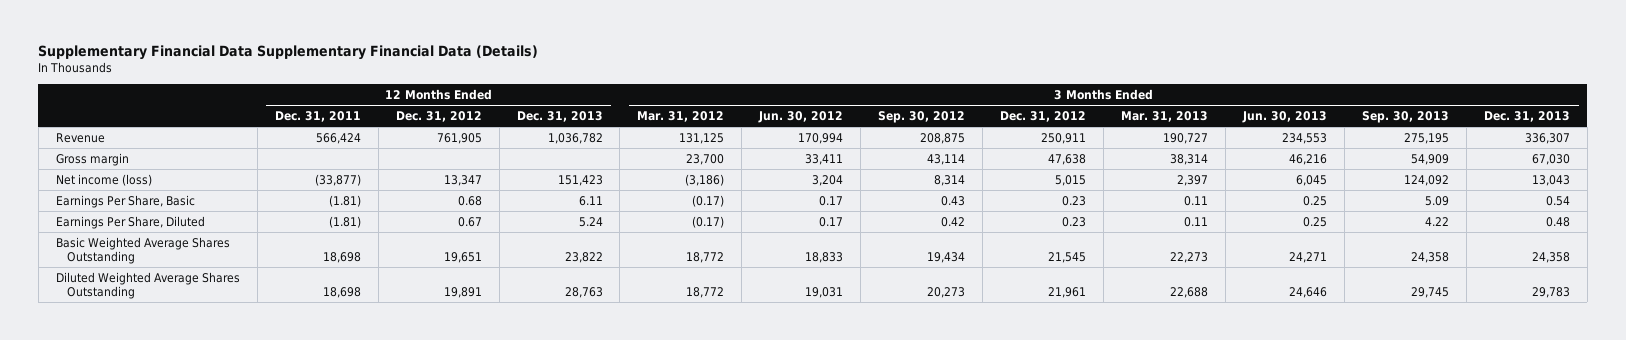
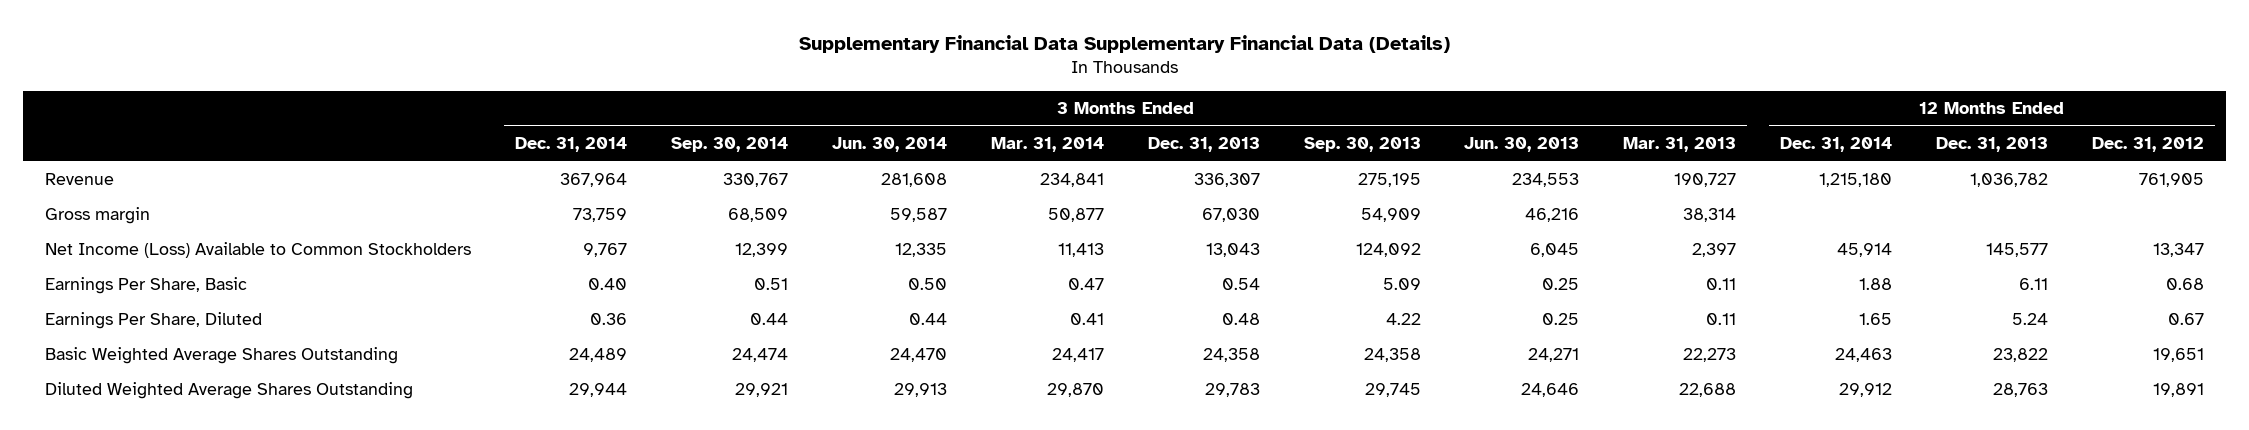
- | 12 Months Ended Dec. 31, 2011 | 12 Months Ended Dec. 31, 2012 | 12 Months Ended Dec. 31, 2013 | 3 Months Ended Mar. 31, 2012 | 3 Months Ended Jun. 30, 2012 | 3 Months Ended Sep. 30, 2012 | 3 Months Ended Dec. 31, 2012 | 3 Months Ended Mar. 31, 2013 | 3 Months Ended Jun. 30, 2013 | 3 Months Ended Sep. 30, 2013 | 3 Months Ended Dec. 31, 2013
+ | 3 Months Ended Dec. 31, 2014 | 3 Months Ended Sep. 30, 2014 | 3 Months Ended Jun. 30, 2014 | 3 Months Ended Mar. 31, 2014 | 3 Months Ended Dec. 31, 2013 | 3 Months Ended Sep. 30, 2013 | 3 Months Ended Jun. 30, 2013 | 3 Months Ended Mar. 31, 2013 | 12 Months Ended Dec. 31, 2014 | 12 Months Ended Dec. 31, 2013 | 12 Months Ended Dec. 31, 2012
- Net income (loss) | (33,877) | 13,347 | 151,423 | (3,186) | 3,204 | 8,314 | 5,015 | 2,397 | 6,045 | 124,092 | 13,043
+ Net Income (Loss) Available to Common Stockholders | 9,767 | 12,399 | 12,335 | 11,413 | 13,043 | 124,092 | 6,045 | 2,397 | 45,914 | 145,577 | 13,347

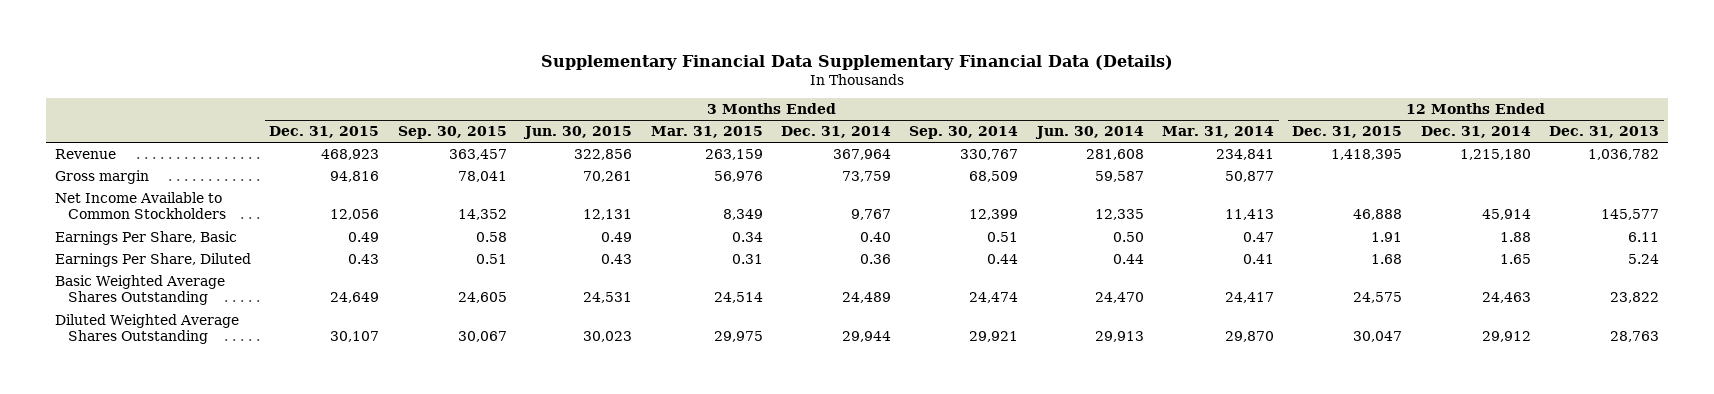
- | 3 Months Ended Dec. 31, 2014 | 3 Months Ended Sep. 30, 2014 | 3 Months Ended Jun. 30, 2014 | 3 Months Ended Mar. 31, 2014 | 3 Months Ended Dec. 31, 2013 | 3 Months Ended Sep. 30, 2013 | 3 Months Ended Jun. 30, 2013 | 3 Months Ended Mar. 31, 2013 | 12 Months Ended Dec. 31, 2014 | 12 Months Ended Dec. 31, 2013 | 12 Months Ended Dec. 31, 2012
+ | 3 Months Ended Dec. 31, 2015 | 3 Months Ended Sep. 30, 2015 | 3 Months Ended Jun. 30, 2015 | 3 Months Ended Mar. 31, 2015 | 3 Months Ended Dec. 31, 2014 | 3 Months Ended Sep. 30, 2014 | 3 Months Ended Jun. 30, 2014 | 3 Months Ended Mar. 31, 2014 | 12 Months Ended Dec. 31, 2015 | 12 Months Ended Dec. 31, 2014 | 12 Months Ended Dec. 31, 2013
- Net Income (Loss) Available to Common Stockholders | 9,767 | 12,399 | 12,335 | 11,413 | 13,043 | 124,092 | 6,045 | 2,397 | 45,914 | 145,577 | 13,347
+ Net Income Available to Common Stockholders | 12,056 | 14,352 | 12,131 | 8,349 | 9,767 | 12,399 | 12,335 | 11,413 | 46,888 | 45,914 | 145,577

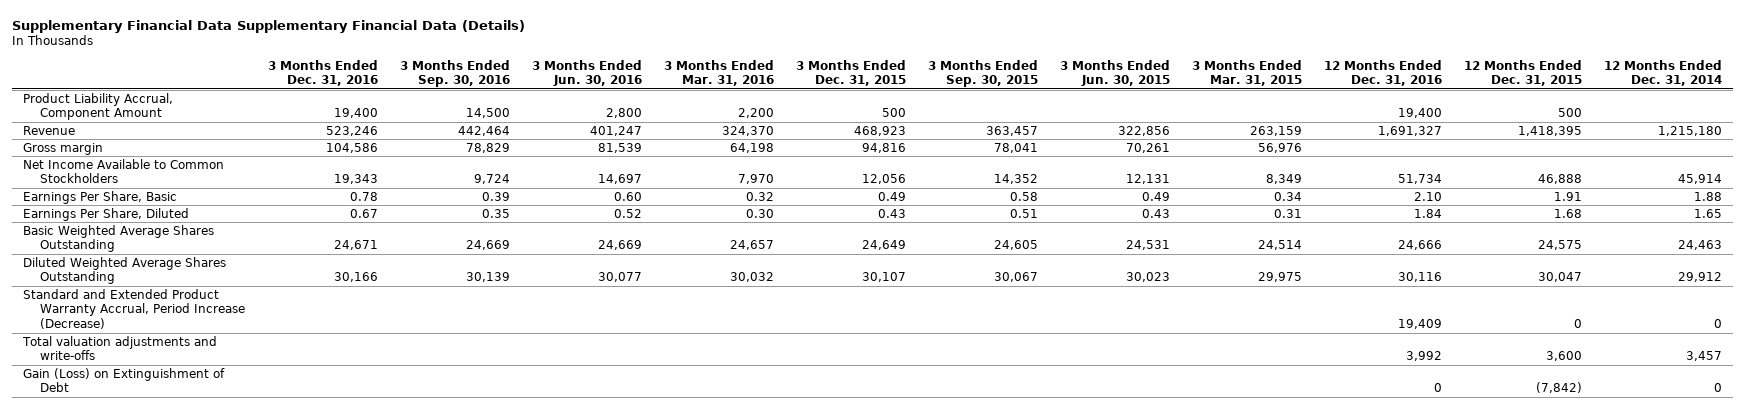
- | 3 Months Ended Dec. 31, 2015 | 3 Months Ended Sep. 30, 2015 | 3 Months Ended Jun. 30, 2015 | 3 Months Ended Mar. 31, 2015 | 3 Months Ended Dec. 31, 2014 | 3 Months Ended Sep. 30, 2014 | 3 Months Ended Jun. 30, 2014 | 3 Months Ended Mar. 31, 2014 | 12 Months Ended Dec. 31, 2015 | 12 Months Ended Dec. 31, 2014 | 12 Months Ended Dec. 31, 2013
+ | 3 Months Ended Dec. 31, 2016 | 3 Months Ended Sep. 30, 2016 | 3 Months Ended Jun. 30, 2016 | 3 Months Ended Mar. 31, 2016 | 3 Months Ended Dec. 31, 2015 | 3 Months Ended Sep. 30, 2015 | 3 Months Ended Jun. 30, 2015 | 3 Months Ended Mar. 31, 2015 | 12 Months Ended Dec. 31, 2016 | 12 Months Ended Dec. 31, 2015 | 12 Months Ended Dec. 31, 2014
+ Product Liability Accrual, Component Amount | 19,400 | 14,500 | 2,800 | 2,200 | 500 | | | | 19,400 | 500 |
+ Standard and Extended Product Warranty Accrual, Period Increase (Decrease) | | | | | | | | | 19,409 | 0 | 0
+ Total valuation adjustments and write-offs | | | | | | | | | 3,992 | 3,600 | 3,457
+ Gain (Loss) on Extinguishment of Debt | | | | | | | | | 0 | (7,842) | 0

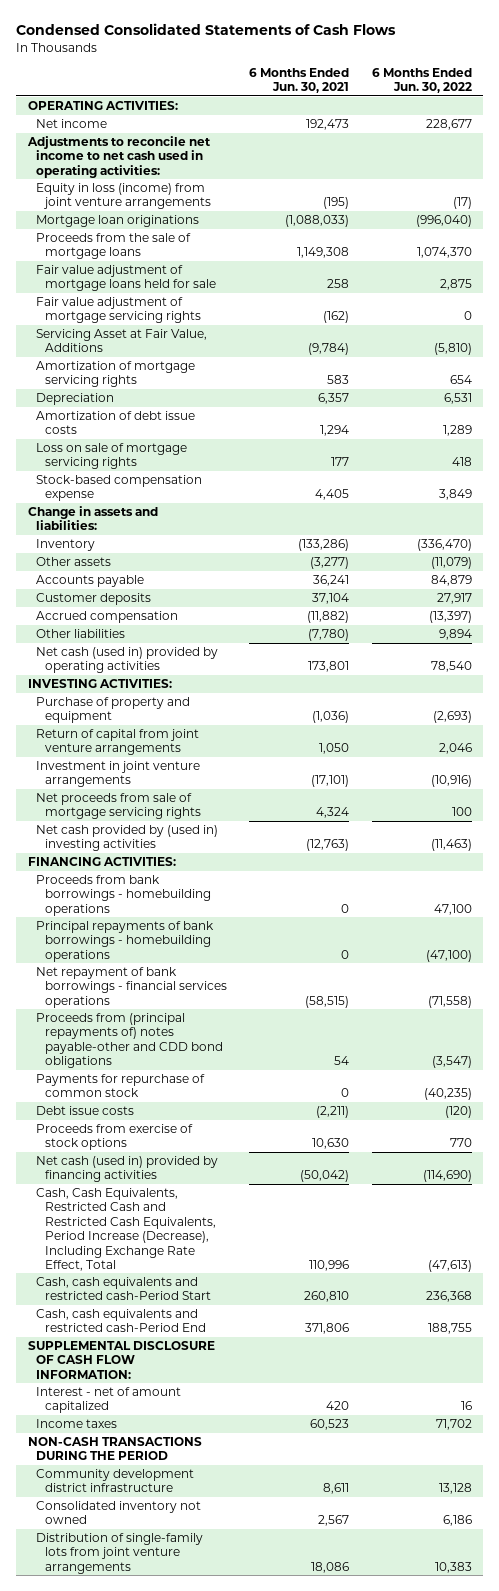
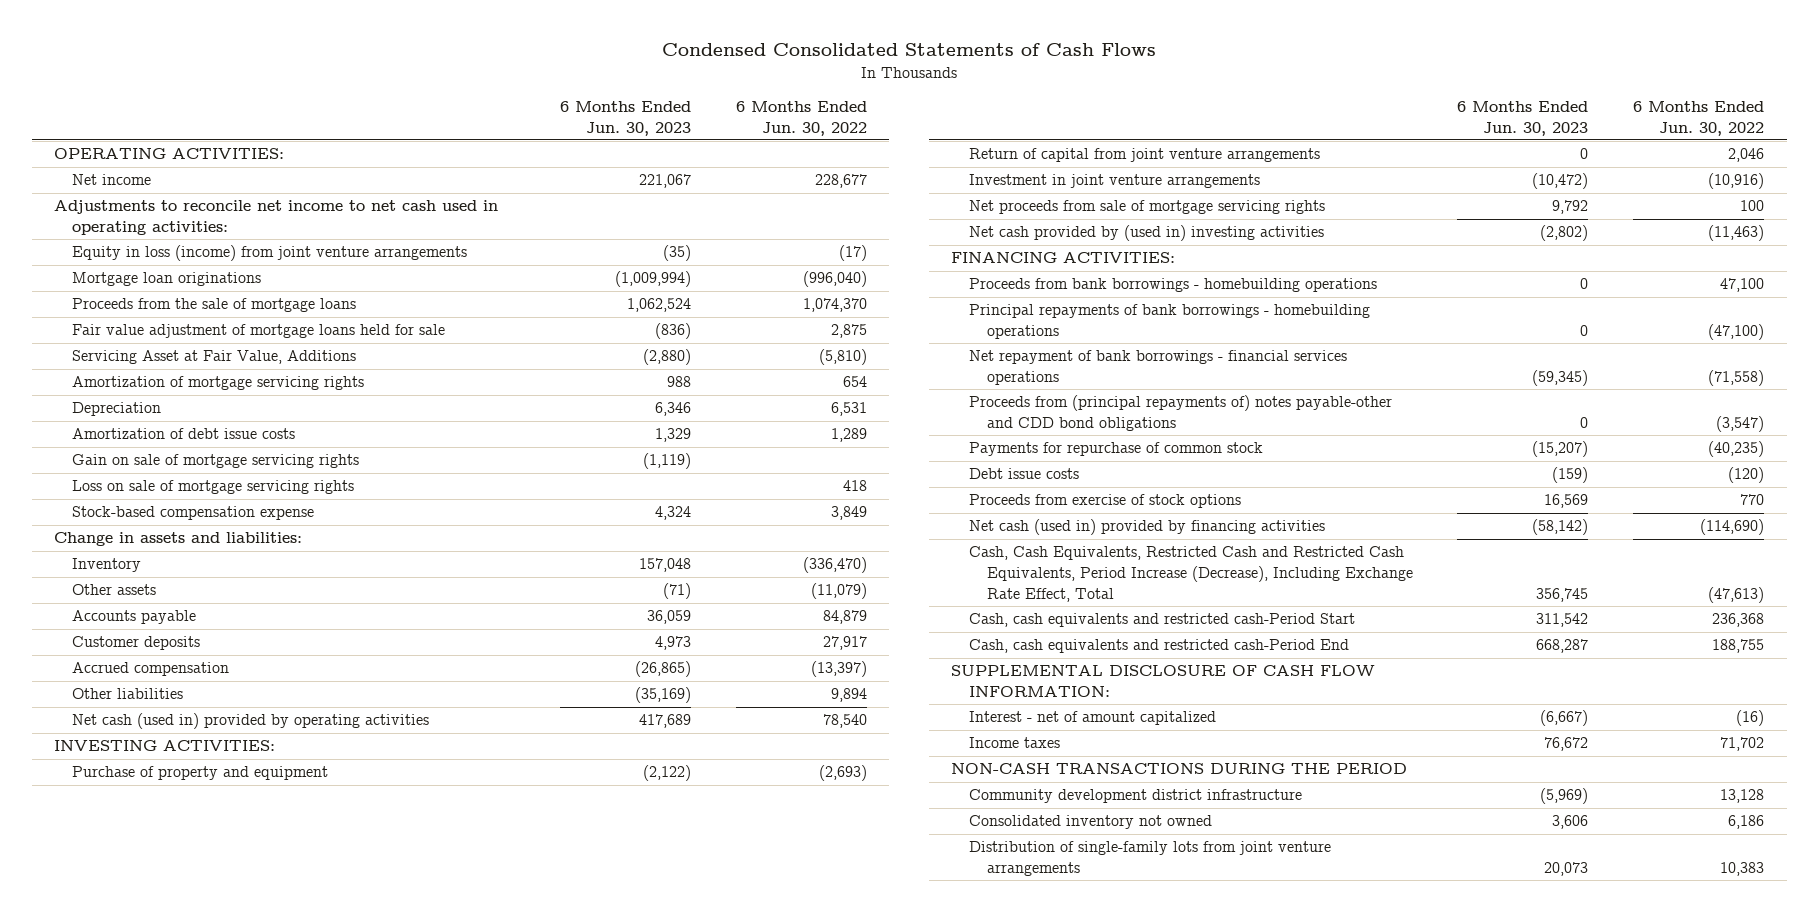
- | 6 Months Ended Jun. 30, 2021 | 6 Months Ended Jun. 30, 2022
+ | 6 Months Ended Jun. 30, 2023 | 6 Months Ended Jun. 30, 2022
- Fair value adjustment of mortgage servicing rights | (162) | 0
+ Gain on sale of mortgage servicing rights | (1,119) |
- Interest - net of amount capitalized | 420 | 16
+ Interest - net of amount capitalized | (6,667) | (16)

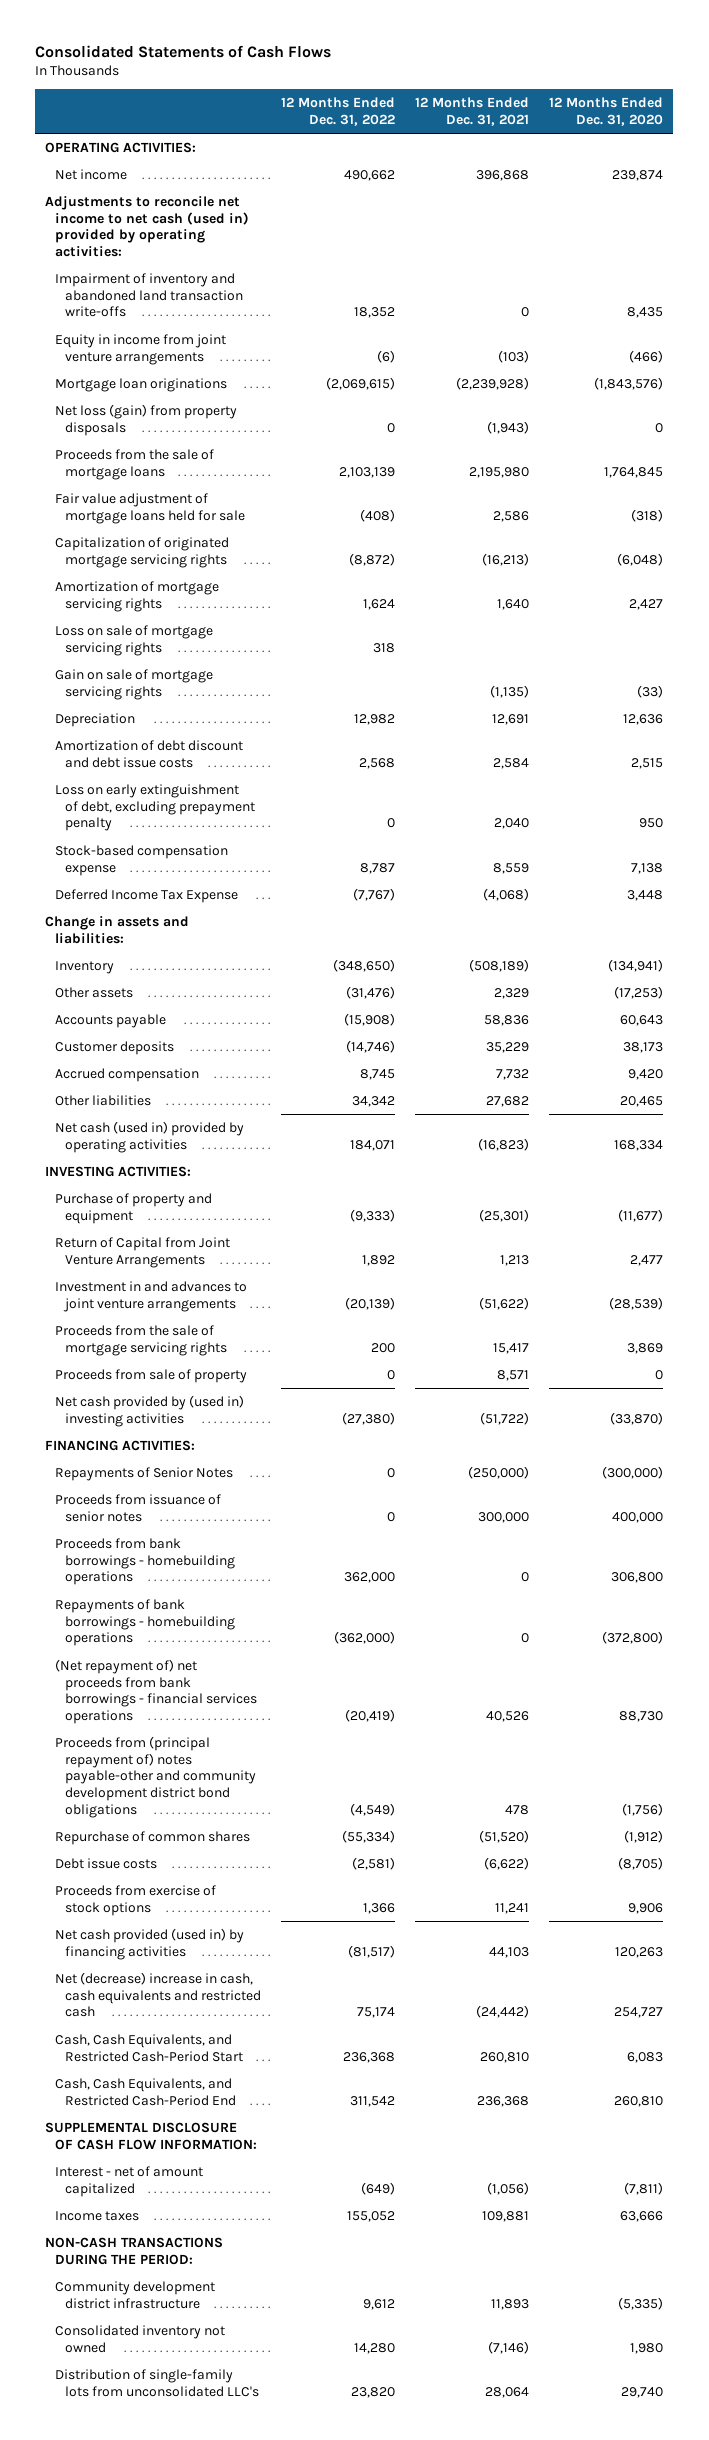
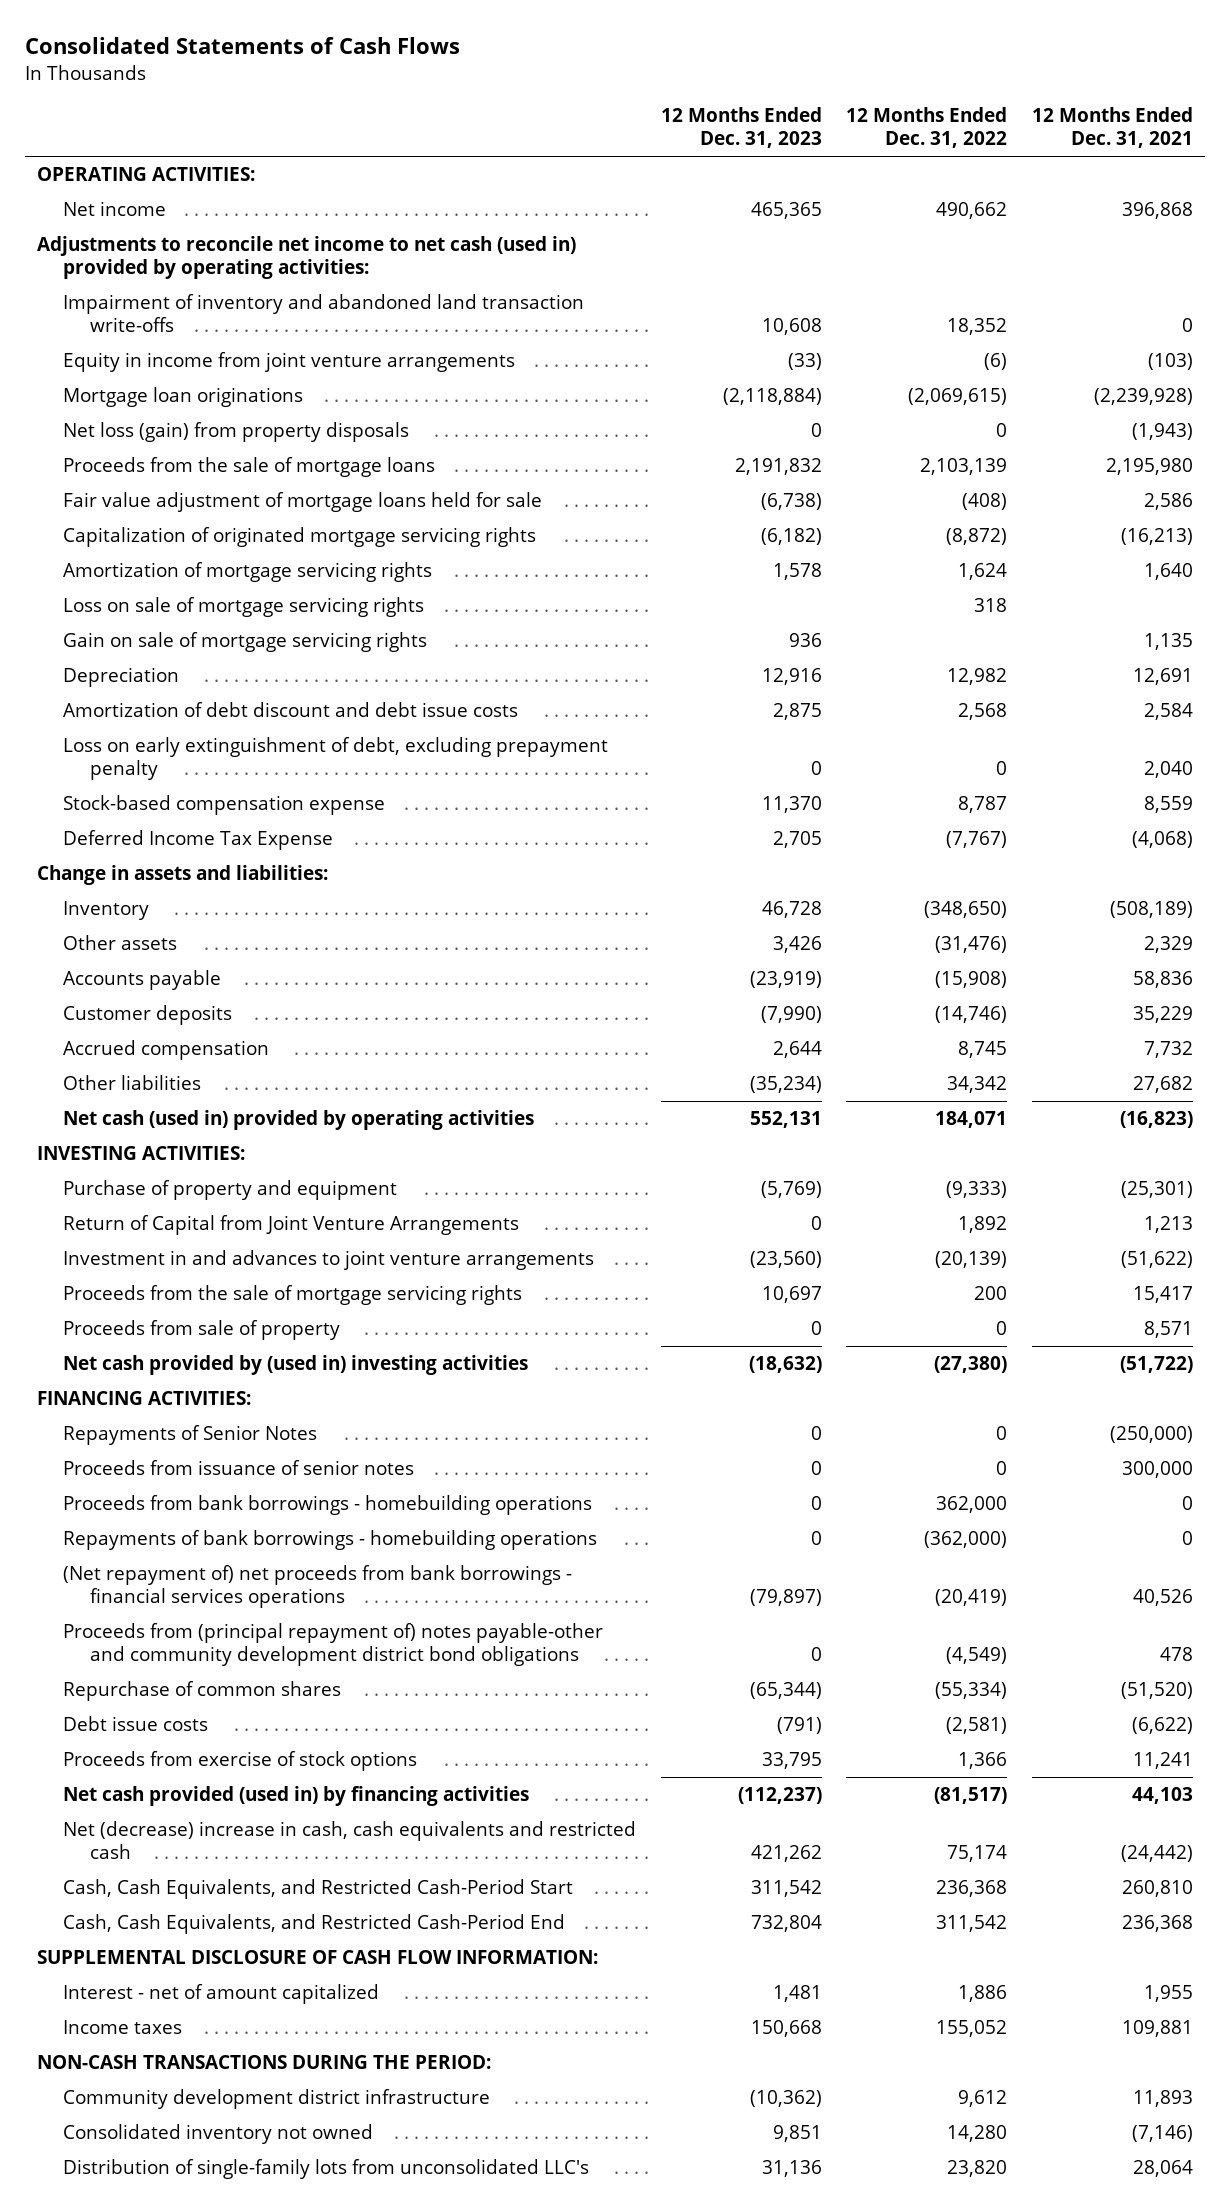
- | 12 Months Ended Dec. 31, 2022 | 12 Months Ended Dec. 31, 2021 | 12 Months Ended Dec. 31, 2020
+ | 12 Months Ended Dec. 31, 2023 | 12 Months Ended Dec. 31, 2022 | 12 Months Ended Dec. 31, 2021
- Gain on sale of mortgage servicing rights | | (1,135) | (33)
+ Gain on sale of mortgage servicing rights | 936 | | 1,135
- Interest - net of amount capitalized | (649) | (1,056) | (7,811)
+ Interest - net of amount capitalized | 1,481 | 1,886 | 1,955

